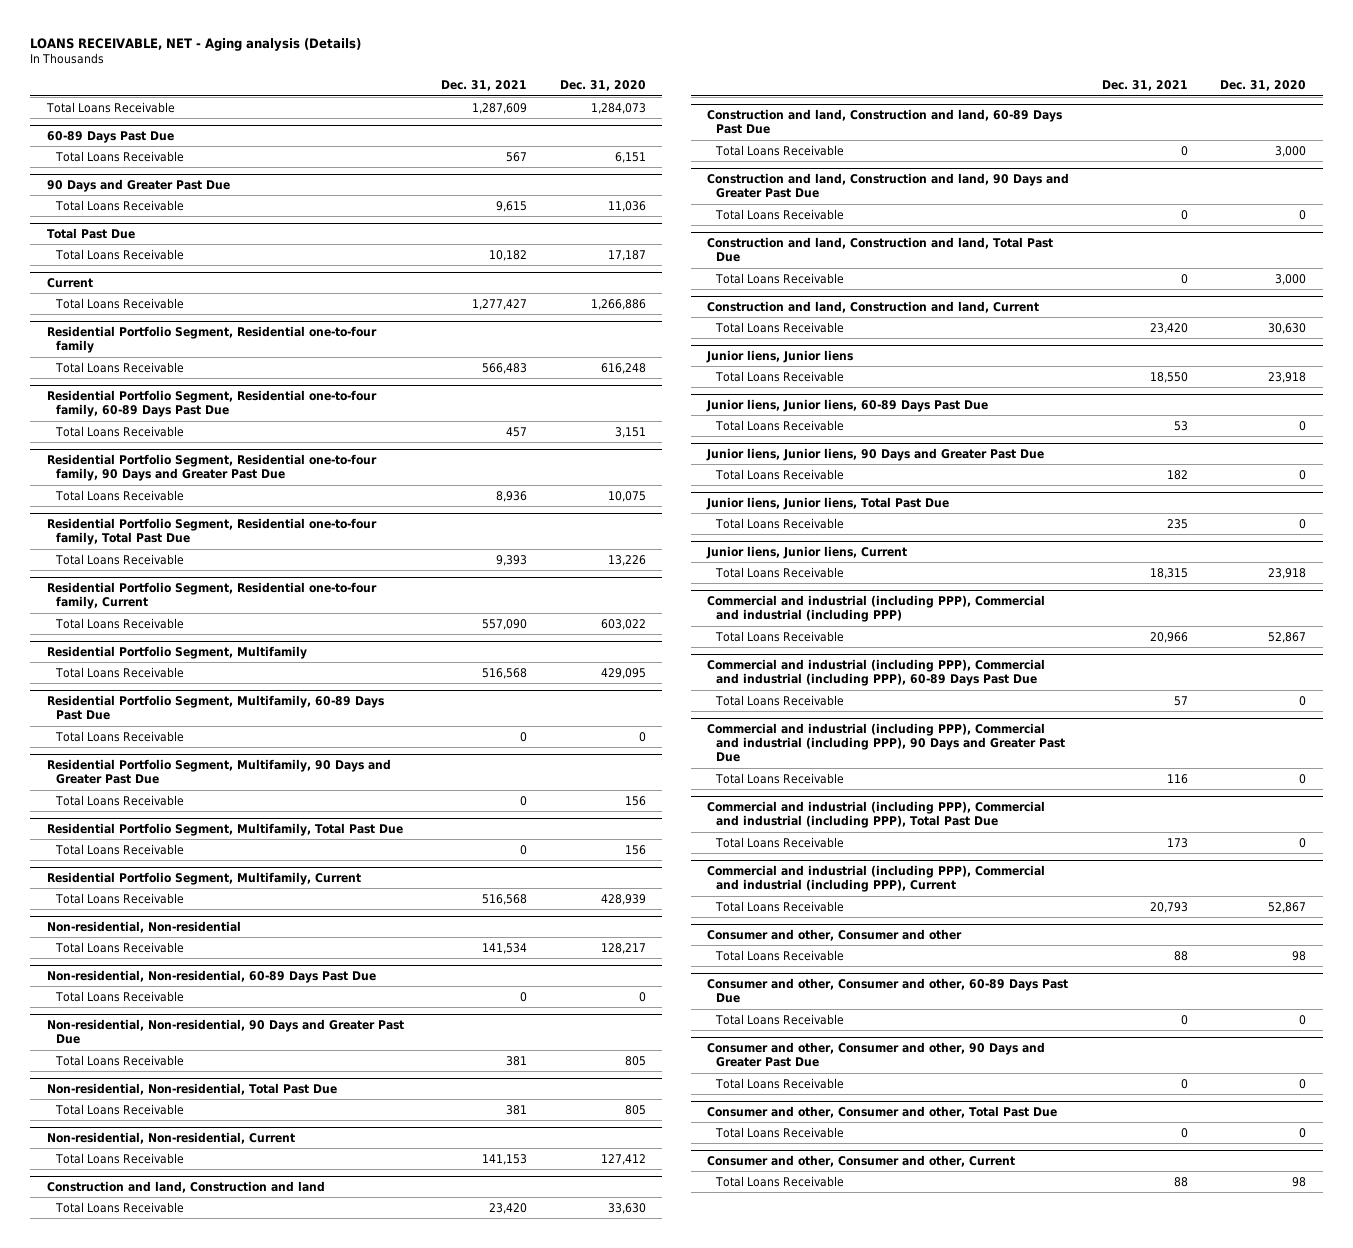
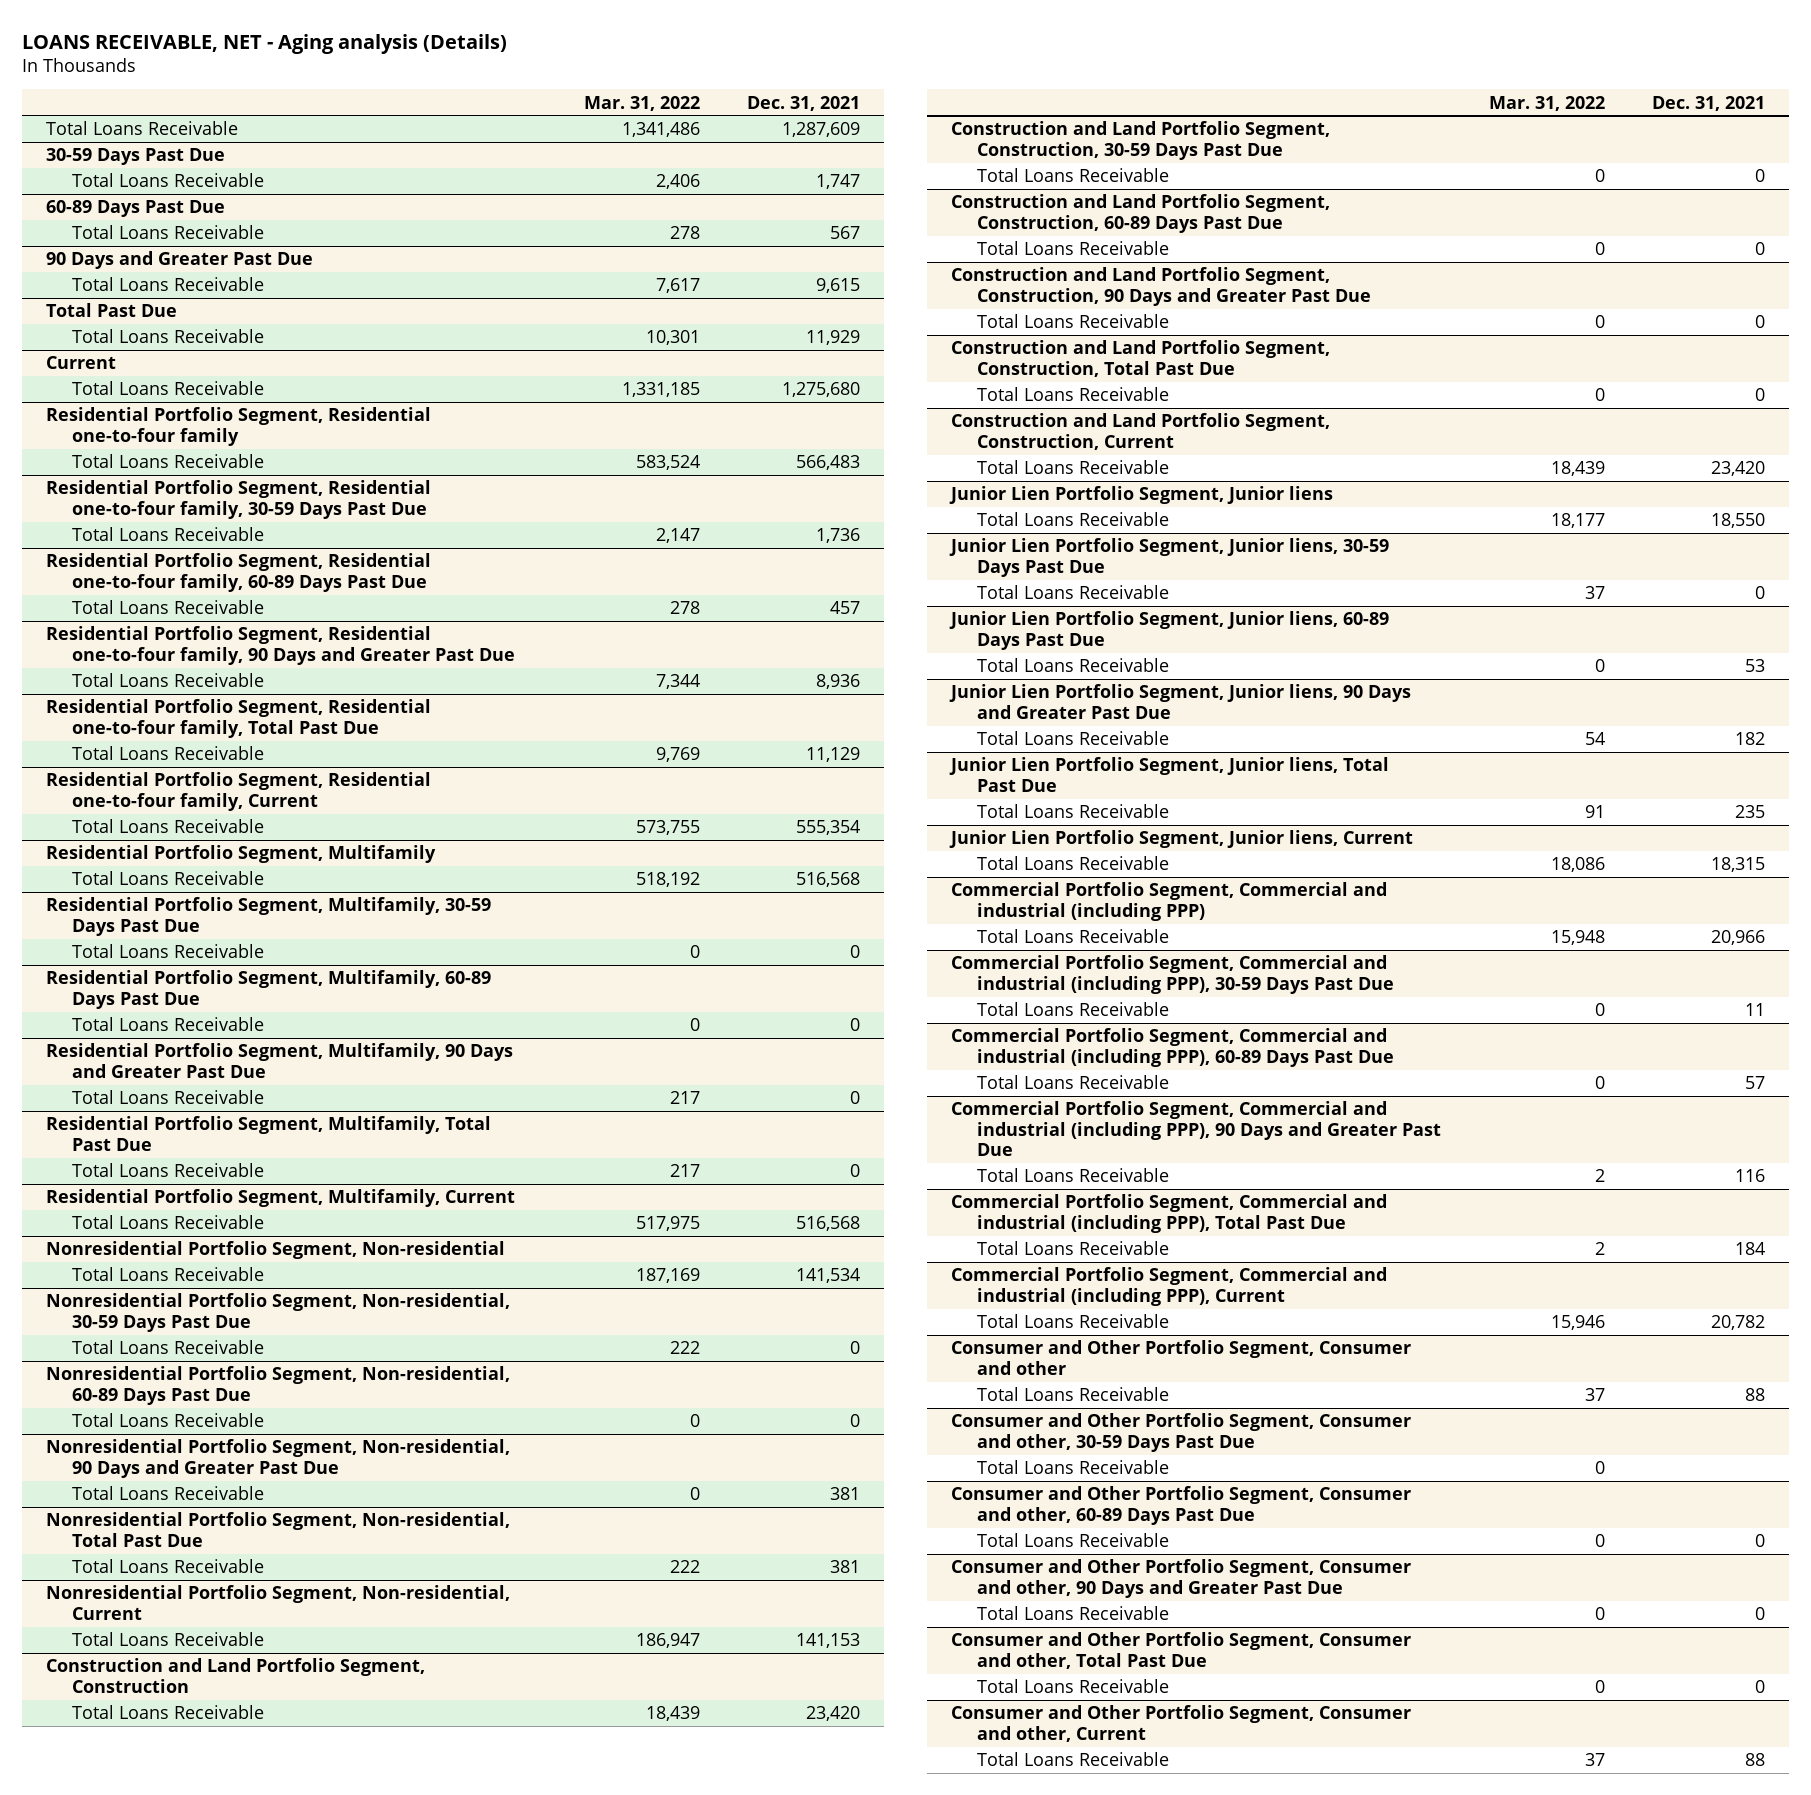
- | Dec. 31, 2021 | Dec. 31, 2020
+ | Mar. 31, 2022 | Dec. 31, 2021
+ 30-59 Days Past Due
+ Total Loans Receivable | 2,406 | 1,747
@ Total Past Due
- Total Loans Receivable | 10,182 | 17,187
+ Total Loans Receivable | 10,301 | 11,929
@ Current
- Total Loans Receivable | 1,277,427 | 1,266,886
+ Total Loans Receivable | 1,331,185 | 1,275,680
+ Residential Portfolio Segment, Residential one-to-four family, 30-59 Days Past Due
+ Total Loans Receivable | 2,147 | 1,736
@ Residential Portfolio Segment, Residential one-to-four family, Total Past Due
- Total Loans Receivable | 9,393 | 13,226
+ Total Loans Receivable | 9,769 | 11,129
@ Residential Portfolio Segment, Residential one-to-four family, Current
- Total Loans Receivable | 557,090 | 603,022
+ Total Loans Receivable | 573,755 | 555,354
+ Residential Portfolio Segment, Multifamily, 30-59 Days Past Due
+ Total Loans Receivable | 0 | 0
- Non-residential, Non-residential
+ Nonresidential Portfolio Segment, Non-residential
- Non-residential, Non-residential, 60-89 Days Past Due
+ Nonresidential Portfolio Segment, Non-residential, 30-59 Days Past Due
- Non-residential, Non-residential, 90 Days and Greater Past Due
+ Nonresidential Portfolio Segment, Non-residential, 60-89 Days Past Due
+ Total Loans Receivable | 0 | 0
+ Nonresidential Portfolio Segment, Non-residential, 90 Days and Greater Past Due
- Non-residential, Non-residential, Total Past Due
+ Nonresidential Portfolio Segment, Non-residential, Total Past Due
- Non-residential, Non-residential, Current
+ Nonresidential Portfolio Segment, Non-residential, Current
- Construction and land, Construction and land
+ Construction and Land Portfolio Segment, Construction
- Construction and land, Construction and land, 60-89 Days Past Due
+ Construction and Land Portfolio Segment, Construction, 30-59 Days Past Due
- Construction and land, Construction and land, 90 Days and Greater Past Due
+ Construction and Land Portfolio Segment, Construction, 60-89 Days Past Due
- Construction and land, Construction and land, Total Past Due
+ Construction and Land Portfolio Segment, Construction, 90 Days and Greater Past Due
- Construction and land, Construction and land, Current
+ Construction and Land Portfolio Segment, Construction, Total Past Due
+ Total Loans Receivable | 0 | 0
+ Construction and Land Portfolio Segment, Construction, Current
- Junior liens, Junior liens
+ Junior Lien Portfolio Segment, Junior liens
- Junior liens, Junior liens, 60-89 Days Past Due
+ Junior Lien Portfolio Segment, Junior liens, 30-59 Days Past Due
+ Total Loans Receivable | 37 | 0
+ Junior Lien Portfolio Segment, Junior liens, 60-89 Days Past Due
- Junior liens, Junior liens, 90 Days and Greater Past Due
+ Junior Lien Portfolio Segment, Junior liens, 90 Days and Greater Past Due
- Junior liens, Junior liens, Total Past Due
+ Junior Lien Portfolio Segment, Junior liens, Total Past Due
- Junior liens, Junior liens, Current
+ Junior Lien Portfolio Segment, Junior liens, Current
- Commercial and industrial (including PPP), Commercial and industrial (including PPP)
+ Commercial Portfolio Segment, Commercial and industrial (including PPP)
- Commercial and industrial (including PPP), Commercial and industrial (including PPP), 60-89 Days Past Due
+ Commercial Portfolio Segment, Commercial and industrial (including PPP), 30-59 Days Past Due
+ Total Loans Receivable | 0 | 11
+ Commercial Portfolio Segment, Commercial and industrial (including PPP), 60-89 Days Past Due
- Commercial and industrial (including PPP), Commercial and industrial (including PPP), 90 Days and Greater Past Due
+ Commercial Portfolio Segment, Commercial and industrial (including PPP), 90 Days and Greater Past Due
- Commercial and industrial (including PPP), Commercial and industrial (including PPP), Total Past Due
- Total Loans Receivable | 173 | 0
- Commercial and industrial (including PPP), Commercial and industrial (including PPP), Current
- Total Loans Receivable | 20,793 | 52,867
- Consumer and other, Consumer and other
+ Commercial Portfolio Segment, Commercial and industrial (including PPP), Total Past Due
+ Total Loans Receivable | 2 | 184
+ Commercial Portfolio Segment, Commercial and industrial (including PPP), Current
+ Total Loans Receivable | 15,946 | 20,782
+ Consumer and Other Portfolio Segment, Consumer and other
- Consumer and other, Consumer and other, 60-89 Days Past Due
+ Consumer and Other Portfolio Segment, Consumer and other, 30-59 Days Past Due
+ Total Loans Receivable | 0 |
+ Consumer and Other Portfolio Segment, Consumer and other, 60-89 Days Past Due
- Consumer and other, Consumer and other, 90 Days and Greater Past Due
+ Consumer and Other Portfolio Segment, Consumer and other, 90 Days and Greater Past Due
- Consumer and other, Consumer and other, Total Past Due
+ Consumer and Other Portfolio Segment, Consumer and other, Total Past Due
- Consumer and other, Consumer and other, Current
+ Consumer and Other Portfolio Segment, Consumer and other, Current

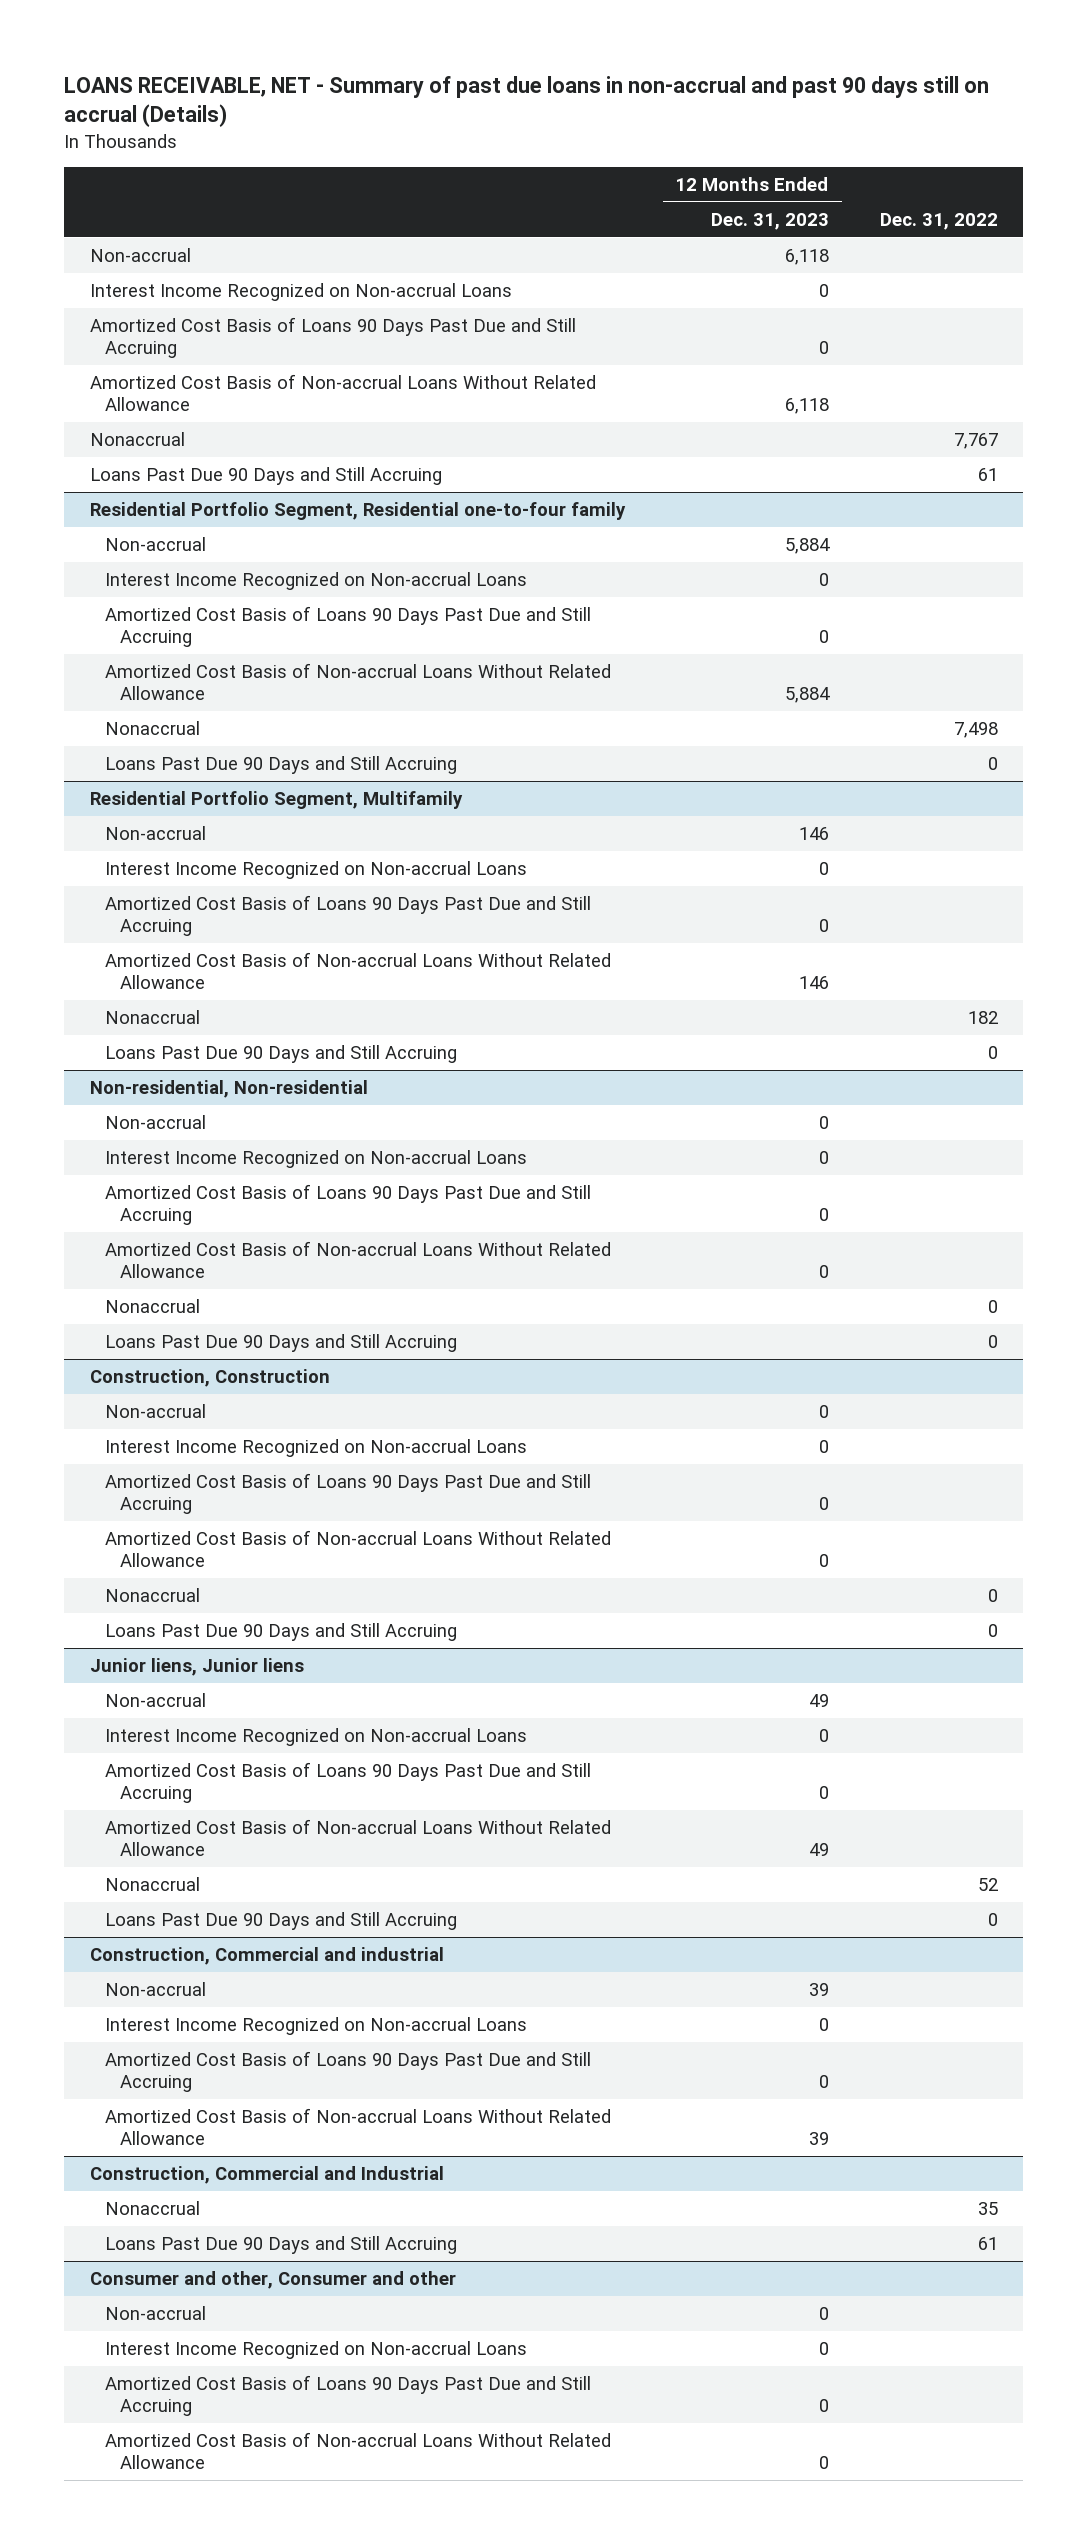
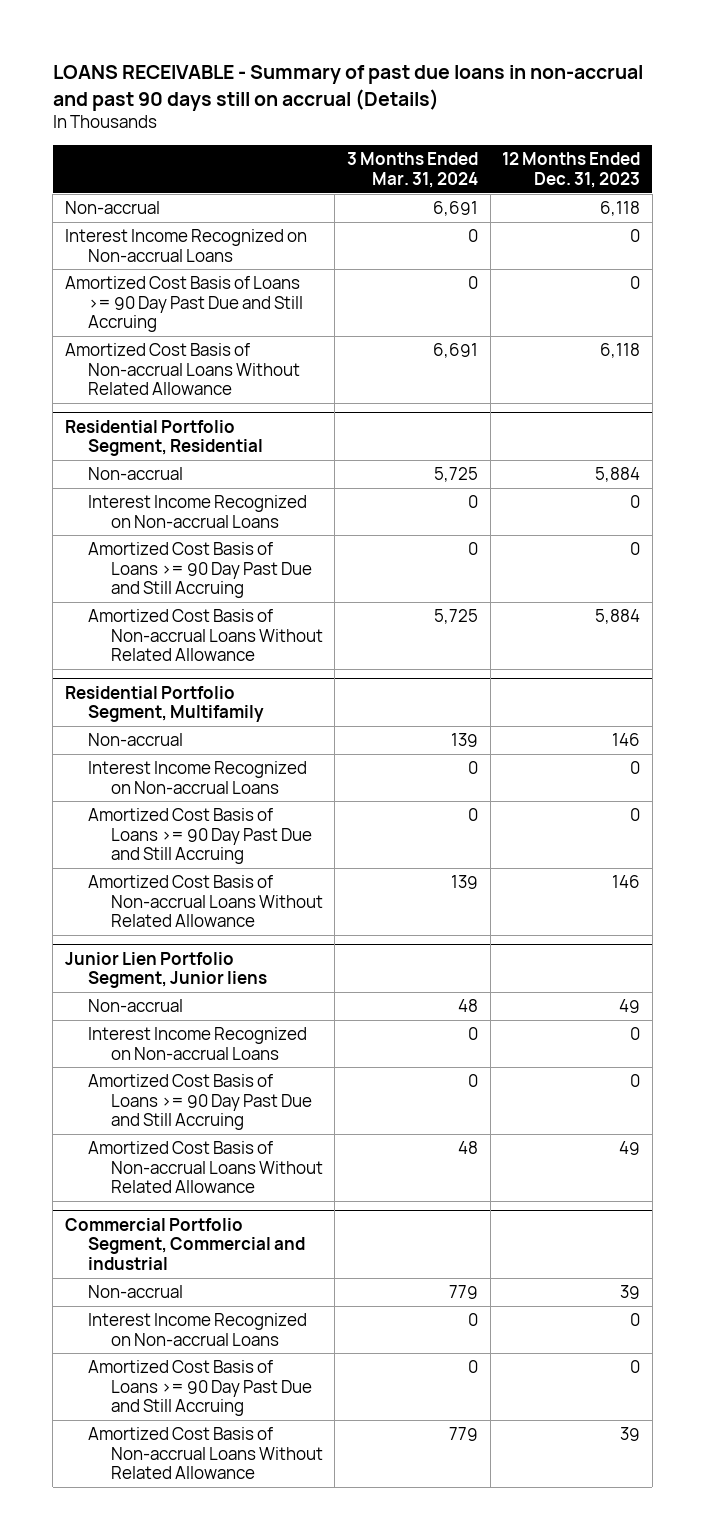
- LOANS RECEIVABLE, NET - Summary of past due loans in non-accrual and past 90 days still on accrual (Details)
+ LOANS RECEIVABLE - Summary of past due loans in non-accrual and past 90 days still on accrual (Details)
- | 12 Months Ended Dec. 31, 2023 | Dec. 31, 2022
+ | 3 Months Ended Mar. 31, 2024 | 12 Months Ended Dec. 31, 2023
- Amortized Cost Basis of Loans 90 Days Past Due and Still Accruing | 0 |
+ Amortized Cost Basis of Loans >= 90 Day Past Due and Still Accruing | 0 | 0
- Nonaccrual | | 7,767
- Loans Past Due 90 Days and Still Accruing | | 61
- Residential Portfolio Segment, Residential one-to-four family
+ Residential Portfolio Segment, Residential
- Amortized Cost Basis of Loans 90 Days Past Due and Still Accruing | 0 |
+ Amortized Cost Basis of Loans >= 90 Day Past Due and Still Accruing | 0 | 0
- Nonaccrual | | 7,498
- Loans Past Due 90 Days and Still Accruing | | 0
@ Residential Portfolio Segment, Multifamily
- Amortized Cost Basis of Loans 90 Days Past Due and Still Accruing | 0 |
+ Amortized Cost Basis of Loans >= 90 Day Past Due and Still Accruing | 0 | 0
- Nonaccrual | | 182
- Loans Past Due 90 Days and Still Accruing | | 0
- Non-residential, Non-residential
- Non-accrual | 0 |
- Interest Income Recognized on Non-accrual Loans | 0 |
- Amortized Cost Basis of Loans 90 Days Past Due and Still Accruing | 0 |
- Amortized Cost Basis of Non-accrual Loans Without Related Allowance | 0 |
- Nonaccrual | | 0
- Loans Past Due 90 Days and Still Accruing | | 0
- Construction, Construction
- Non-accrual | 0 |
- Interest Income Recognized on Non-accrual Loans | 0 |
- Amortized Cost Basis of Loans 90 Days Past Due and Still Accruing | 0 |
- Amortized Cost Basis of Non-accrual Loans Without Related Allowance | 0 |
- Nonaccrual | | 0
- Loans Past Due 90 Days and Still Accruing | | 0
- Junior liens, Junior liens
+ Junior Lien Portfolio Segment, Junior liens
- Amortized Cost Basis of Loans 90 Days Past Due and Still Accruing | 0 |
+ Amortized Cost Basis of Loans >= 90 Day Past Due and Still Accruing | 0 | 0
- Nonaccrual | | 52
- Loans Past Due 90 Days and Still Accruing | | 0
- Construction, Commercial and industrial
+ Commercial Portfolio Segment, Commercial and industrial
- Amortized Cost Basis of Loans 90 Days Past Due and Still Accruing | 0 |
+ Amortized Cost Basis of Loans >= 90 Day Past Due and Still Accruing | 0 | 0
- Construction, Commercial and Industrial
- Nonaccrual | | 35
- Loans Past Due 90 Days and Still Accruing | | 61
- Consumer and other, Consumer and other
- Non-accrual | 0 |
- Interest Income Recognized on Non-accrual Loans | 0 |
- Amortized Cost Basis of Loans 90 Days Past Due and Still Accruing | 0 |
- Amortized Cost Basis of Non-accrual Loans Without Related Allowance | 0 |

